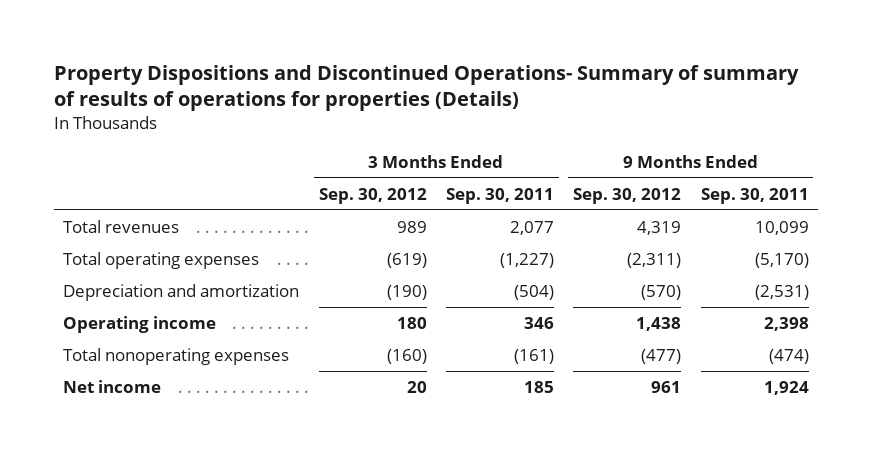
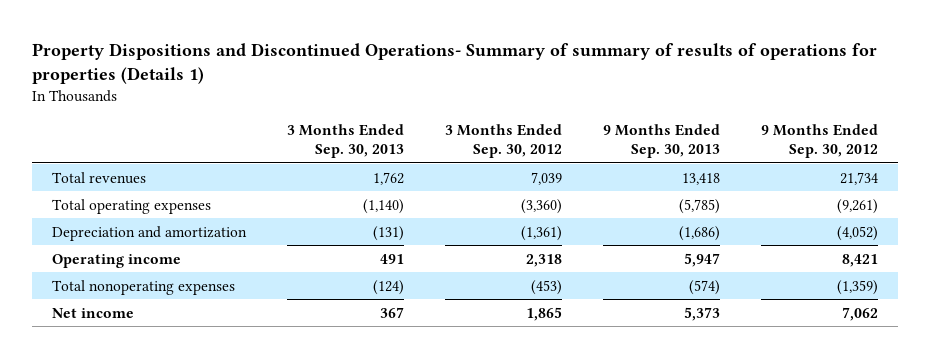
- Property Dispositions and Discontinued Operations- Summary of summary of results of operations for properties (Details)
+ Property Dispositions and Discontinued Operations- Summary of summary of results of operations for properties (Details 1)
- | 3 Months Ended Sep. 30, 2012 | 3 Months Ended Sep. 30, 2011 | 9 Months Ended Sep. 30, 2012 | 9 Months Ended Sep. 30, 2011
+ | 3 Months Ended Sep. 30, 2013 | 3 Months Ended Sep. 30, 2012 | 9 Months Ended Sep. 30, 2013 | 9 Months Ended Sep. 30, 2012
- Total revenues | 989 | 2,077 | 4,319 | 10,099
- Total operating expenses | (619) | (1,227) | (2,311) | (5,170)
- Depreciation and amortization | (190) | (504) | (570) | (2,531)
- Operating income | 180 | 346 | 1,438 | 2,398
- Total nonoperating expenses | (160) | (161) | (477) | (474)
- Net income | 20 | 185 | 961 | 1,924
+ Total revenues | 1,762 | 7,039 | 13,418 | 21,734
+ Total operating expenses | (1,140) | (3,360) | (5,785) | (9,261)
+ Depreciation and amortization | (131) | (1,361) | (1,686) | (4,052)
+ Operating income | 491 | 2,318 | 5,947 | 8,421
+ Total nonoperating expenses | (124) | (453) | (574) | (1,359)
+ Net income | 367 | 1,865 | 5,373 | 7,062

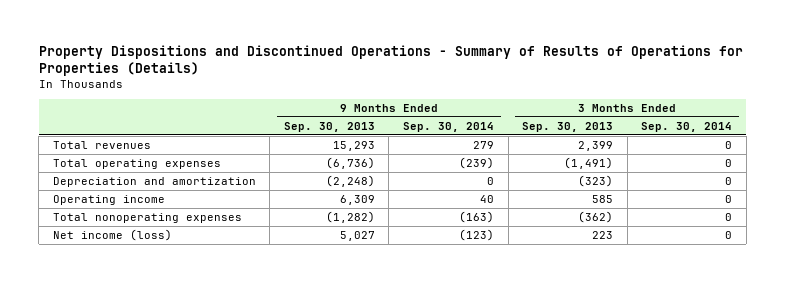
- Property Dispositions and Discontinued Operations- Summary of summary of results of operations for properties (Details 1)
+ Property Dispositions and Discontinued Operations - Summary of Results of Operations for Properties (Details)
- | 3 Months Ended Sep. 30, 2013 | 3 Months Ended Sep. 30, 2012 | 9 Months Ended Sep. 30, 2013 | 9 Months Ended Sep. 30, 2012
+ | 9 Months Ended Sep. 30, 2013 | 9 Months Ended Sep. 30, 2014 | 3 Months Ended Sep. 30, 2013 | 3 Months Ended Sep. 30, 2014
- Total revenues | 1,762 | 7,039 | 13,418 | 21,734
- Total operating expenses | (1,140) | (3,360) | (5,785) | (9,261)
- Depreciation and amortization | (131) | (1,361) | (1,686) | (4,052)
- Operating income | 491 | 2,318 | 5,947 | 8,421
- Total nonoperating expenses | (124) | (453) | (574) | (1,359)
- Net income | 367 | 1,865 | 5,373 | 7,062
+ Total revenues | 15,293 | 279 | 2,399 | 0
+ Total operating expenses | (6,736) | (239) | (1,491) | 0
+ Depreciation and amortization | (2,248) | 0 | (323) | 0
+ Operating income | 6,309 | 40 | 585 | 0
+ Total nonoperating expenses | (1,282) | (163) | (362) | 0
+ Net income (loss) | 5,027 | (123) | 223 | 0

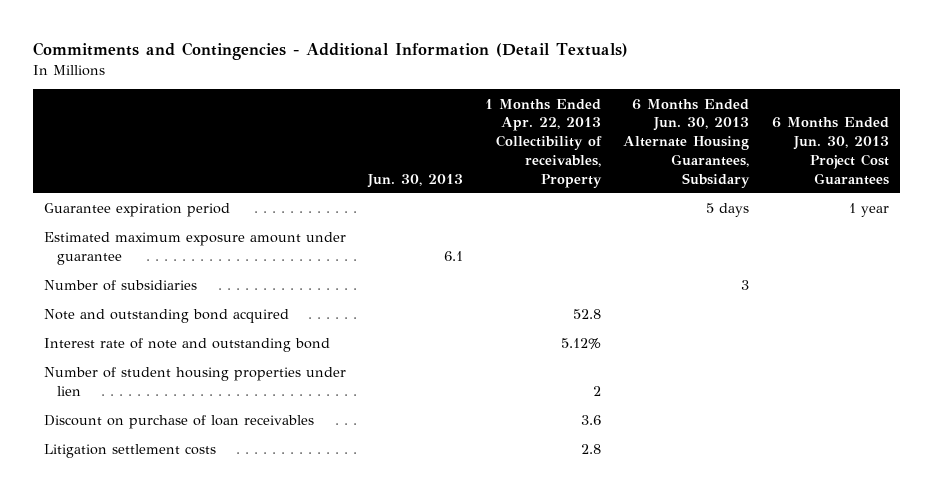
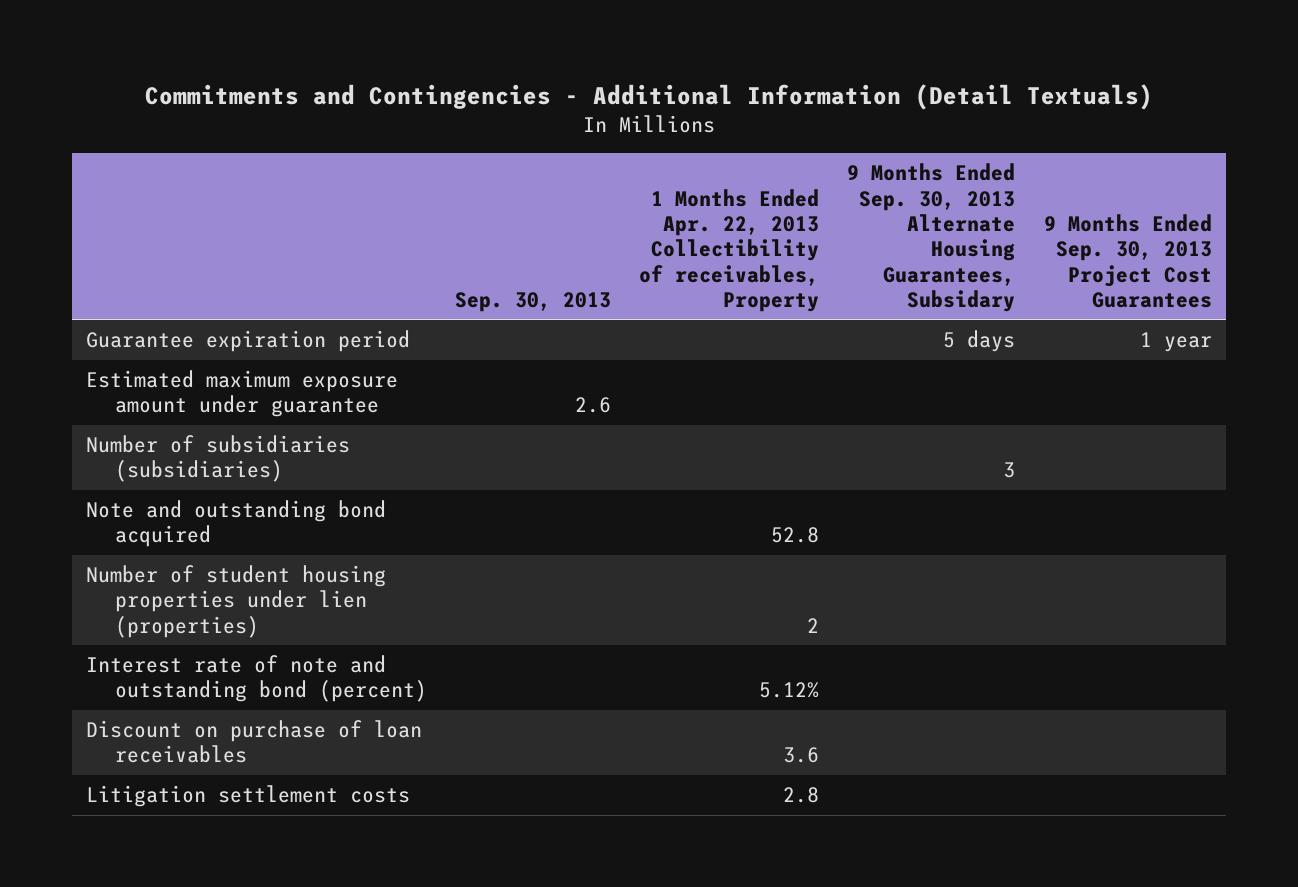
- | Jun. 30, 2013 | 1 Months Ended Apr. 22, 2013 Collectibility of receivables, Property | 6 Months Ended Jun. 30, 2013 Alternate Housing Guarantees, Subsidary | 6 Months Ended Jun. 30, 2013 Project Cost Guarantees
+ | Sep. 30, 2013 | 1 Months Ended Apr. 22, 2013 Collectibility of receivables, Property | 9 Months Ended Sep. 30, 2013 Alternate Housing Guarantees, Subsidary | 9 Months Ended Sep. 30, 2013 Project Cost Guarantees
- Number of subsidiaries | | | 3 |
+ Number of subsidiaries (subsidiaries) | | | 3 |
- Interest rate of note and outstanding bond | | 5.12% | |
- Number of student housing properties under lien | | 2 | |
+ Number of student housing properties under lien (properties) | | 2 | |
+ Interest rate of note and outstanding bond (percent) | | 5.12% | |

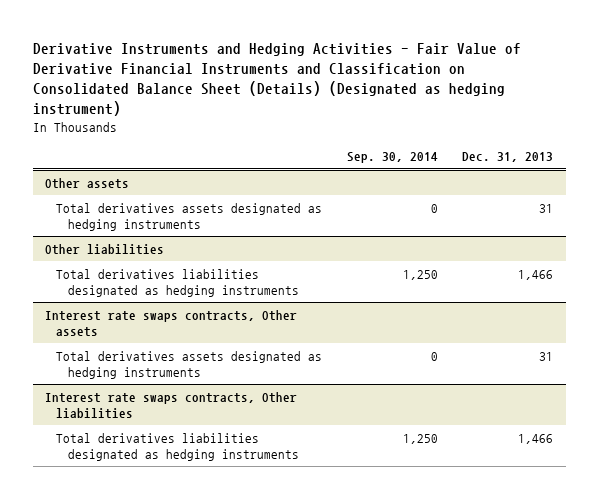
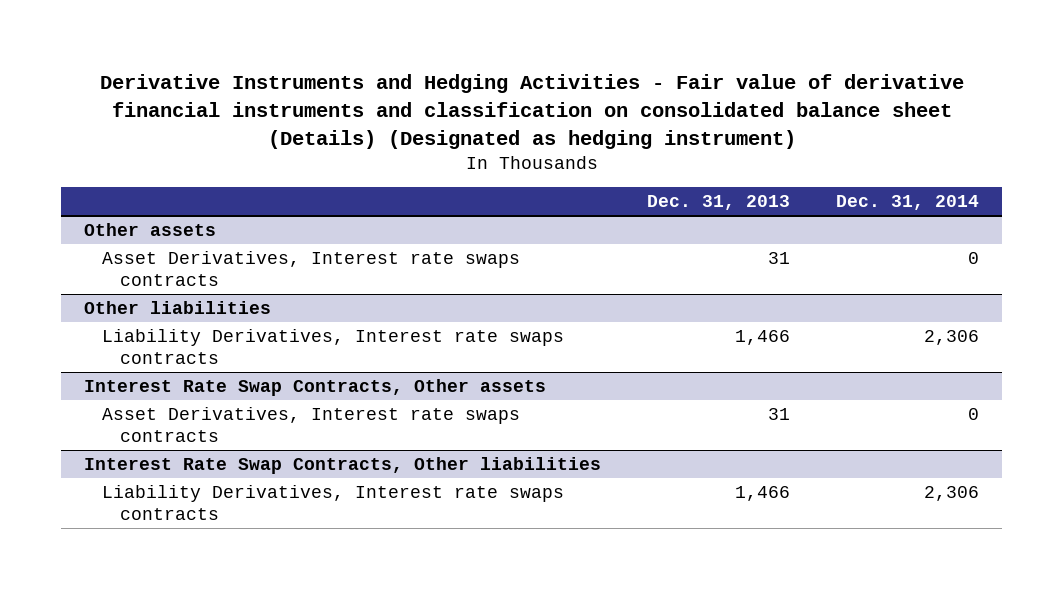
- Derivative Instruments and Hedging Activities - Fair Value of Derivative Financial Instruments and Classification on Consolidated Balance Sheet (Details) (Designated as hedging instrument)
+ Derivative Instruments and Hedging Activities - Fair value of derivative financial instruments and classification on consolidated balance sheet (Details) (Designated as hedging instrument)
- | Sep. 30, 2014 | Dec. 31, 2013
+ | Dec. 31, 2013 | Dec. 31, 2014
@ Other assets
- Total derivatives assets designated as hedging instruments | 0 | 31
+ Asset Derivatives, Interest rate swaps contracts | 31 | 0
@ Other liabilities
- Total derivatives liabilities designated as hedging instruments | 1,250 | 1,466
- Interest rate swaps contracts, Other assets
- Total derivatives assets designated as hedging instruments | 0 | 31
- Interest rate swaps contracts, Other liabilities
- Total derivatives liabilities designated as hedging instruments | 1,250 | 1,466
@ Other liabilities
+ Liability Derivatives, Interest rate swaps contracts | 1,466 | 2,306
+ Interest Rate Swap Contracts, Other assets
+ Asset Derivatives, Interest rate swaps contracts | 31 | 0
+ Interest Rate Swap Contracts, Other liabilities
+ Liability Derivatives, Interest rate swaps contracts | 1,466 | 2,306

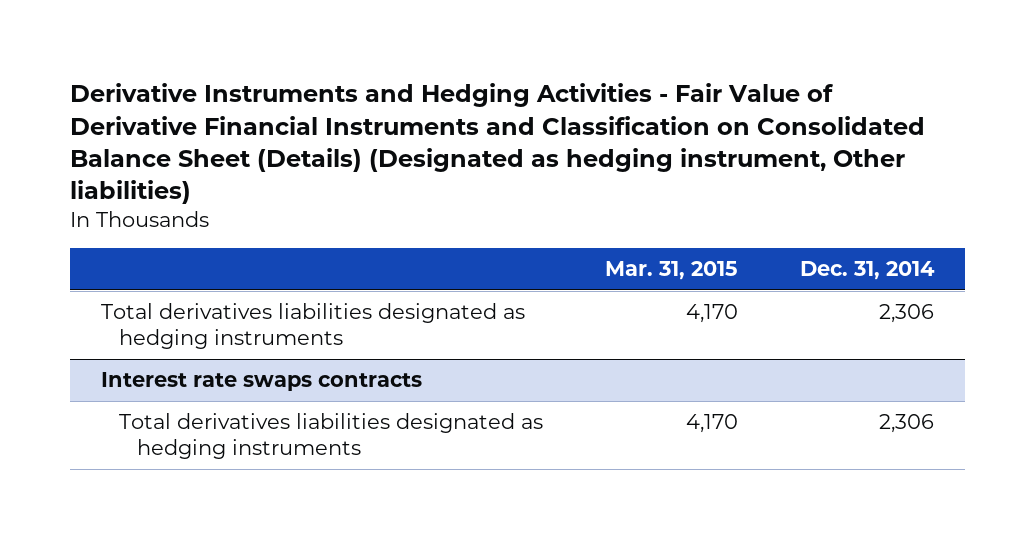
- Derivative Instruments and Hedging Activities - Fair value of derivative financial instruments and classification on consolidated balance sheet (Details) (Designated as hedging instrument)
+ Derivative Instruments and Hedging Activities - Fair Value of Derivative Financial Instruments and Classification on Consolidated Balance Sheet (Details) (Designated as hedging instrument, Other liabilities)
- | Dec. 31, 2013 | Dec. 31, 2014
+ | Mar. 31, 2015 | Dec. 31, 2014
- Other assets
- Asset Derivatives, Interest rate swaps contracts | 31 | 0
- Other liabilities
- Liability Derivatives, Interest rate swaps contracts | 1,466 | 2,306
- Interest Rate Swap Contracts, Other assets
- Asset Derivatives, Interest rate swaps contracts | 31 | 0
- Interest Rate Swap Contracts, Other liabilities
- Liability Derivatives, Interest rate swaps contracts | 1,466 | 2,306
+ Total derivatives liabilities designated as hedging instruments | 4,170 | 2,306
+ Interest rate swaps contracts
+ Total derivatives liabilities designated as hedging instruments | 4,170 | 2,306

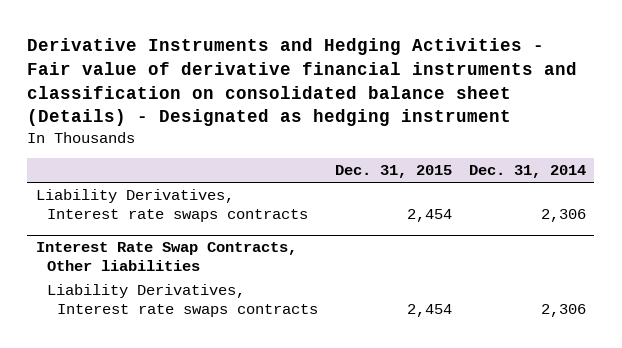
- Derivative Instruments and Hedging Activities - Fair Value of Derivative Financial Instruments and Classification on Consolidated Balance Sheet (Details) (Designated as hedging instrument, Other liabilities)
+ Derivative Instruments and Hedging Activities - Fair value of derivative financial instruments and classification on consolidated balance sheet (Details) - Designated as hedging instrument
- | Mar. 31, 2015 | Dec. 31, 2014
+ | Dec. 31, 2015 | Dec. 31, 2014
- Total derivatives liabilities designated as hedging instruments | 4,170 | 2,306
- Interest rate swaps contracts
- Total derivatives liabilities designated as hedging instruments | 4,170 | 2,306
+ Liability Derivatives, Interest rate swaps contracts | 2,454 | 2,306
+ Interest Rate Swap Contracts, Other liabilities
+ Liability Derivatives, Interest rate swaps contracts | 2,454 | 2,306

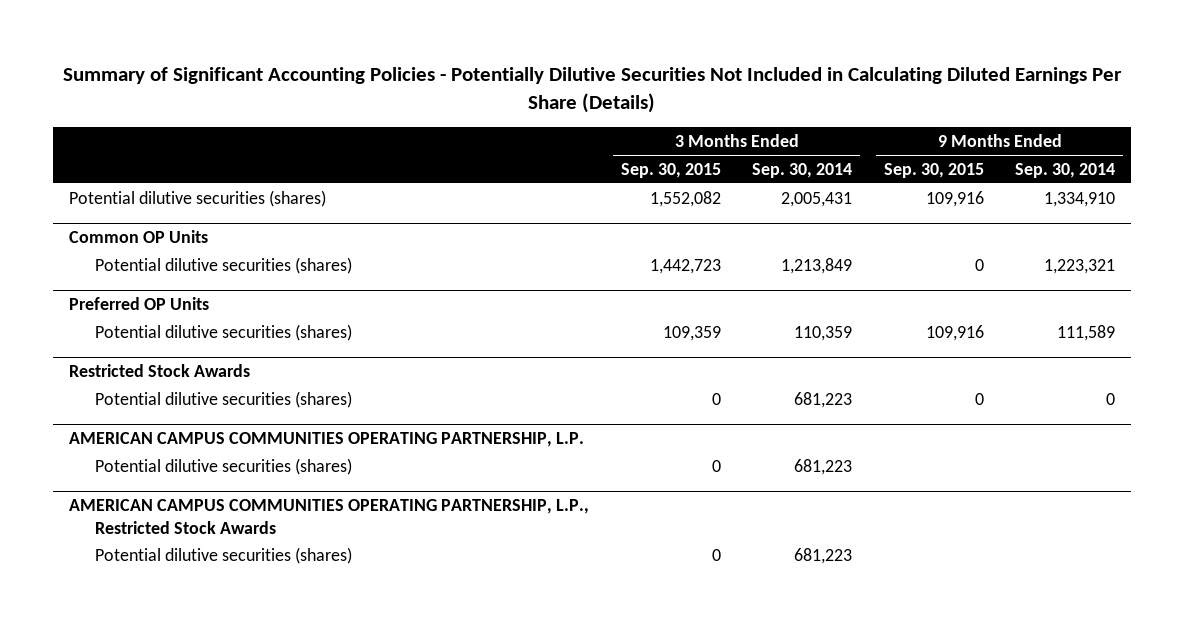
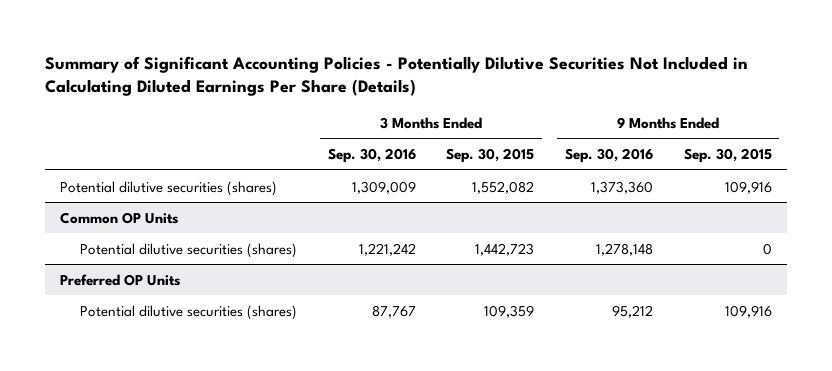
- | 3 Months Ended Sep. 30, 2015 | 3 Months Ended Sep. 30, 2014 | 9 Months Ended Sep. 30, 2015 | 9 Months Ended Sep. 30, 2014
+ | 3 Months Ended Sep. 30, 2016 | 3 Months Ended Sep. 30, 2015 | 9 Months Ended Sep. 30, 2016 | 9 Months Ended Sep. 30, 2015
- Restricted Stock Awards
- Potential dilutive securities (shares) | 0 | 681,223 | 0 | 0
- AMERICAN CAMPUS COMMUNITIES OPERATING PARTNERSHIP, L.P.
- Potential dilutive securities (shares) | 0 | 681,223 | |
- AMERICAN CAMPUS COMMUNITIES OPERATING PARTNERSHIP, L.P., Restricted Stock Awards
- Potential dilutive securities (shares) | 0 | 681,223 | |

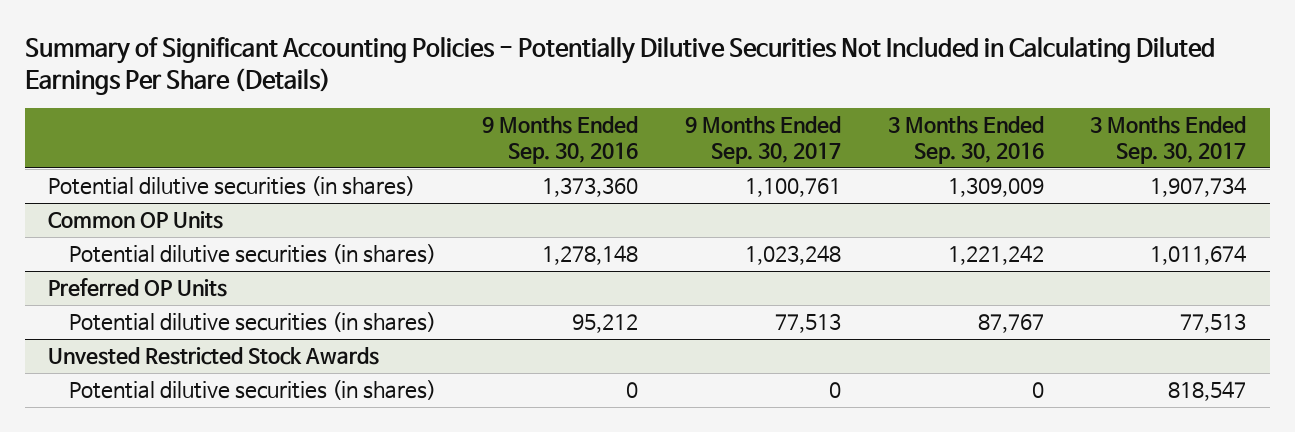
- | 3 Months Ended Sep. 30, 2016 | 3 Months Ended Sep. 30, 2015 | 9 Months Ended Sep. 30, 2016 | 9 Months Ended Sep. 30, 2015
+ | 9 Months Ended Sep. 30, 2016 | 9 Months Ended Sep. 30, 2017 | 3 Months Ended Sep. 30, 2016 | 3 Months Ended Sep. 30, 2017
- Potential dilutive securities (shares) | 1,309,009 | 1,552,082 | 1,373,360 | 109,916
+ Potential dilutive securities (in shares) | 1,373,360 | 1,100,761 | 1,309,009 | 1,907,734
@ Common OP Units
- Potential dilutive securities (shares) | 1,221,242 | 1,442,723 | 1,278,148 | 0
+ Potential dilutive securities (in shares) | 1,278,148 | 1,023,248 | 1,221,242 | 1,011,674
@ Preferred OP Units
- Potential dilutive securities (shares) | 87,767 | 109,359 | 95,212 | 109,916
+ Potential dilutive securities (in shares) | 95,212 | 77,513 | 87,767 | 77,513
+ Unvested Restricted Stock Awards
+ Potential dilutive securities (in shares) | 0 | 0 | 0 | 818,547

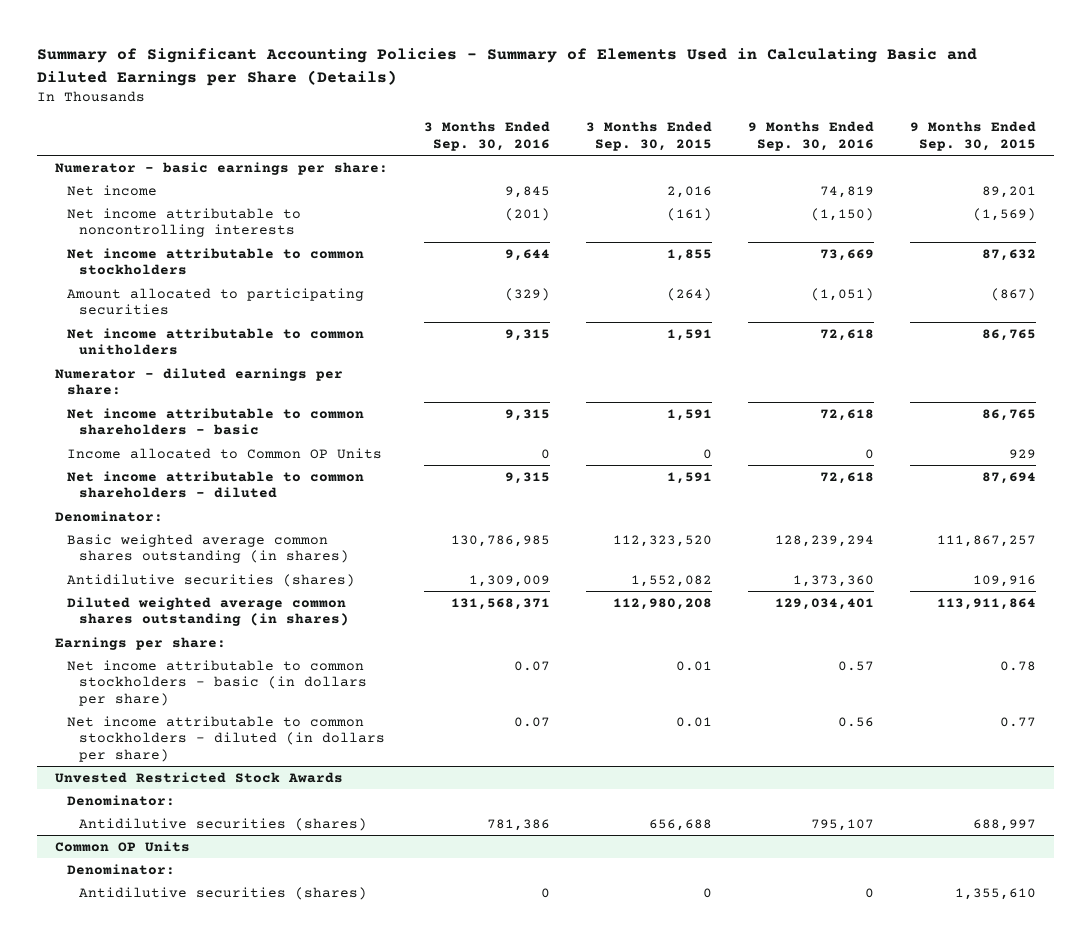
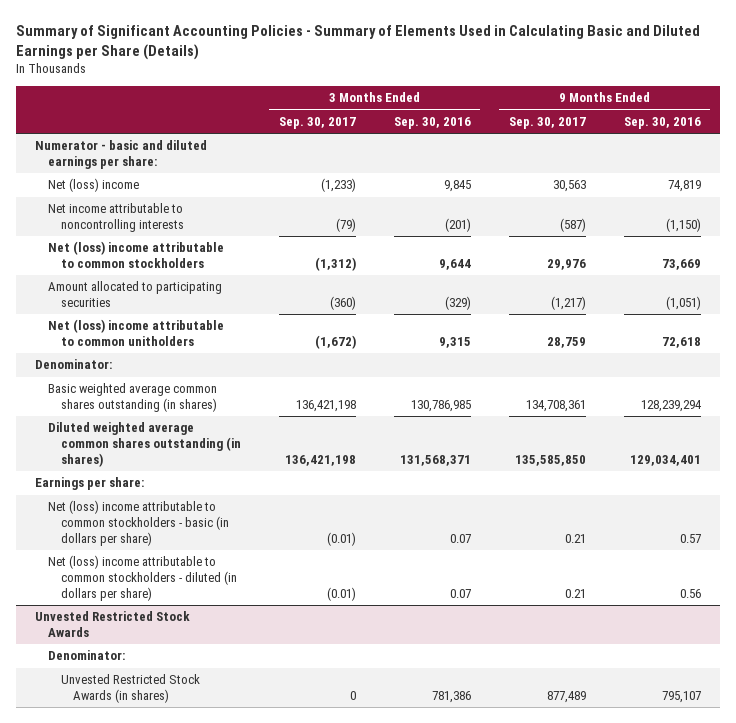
- | 3 Months Ended Sep. 30, 2016 | 3 Months Ended Sep. 30, 2015 | 9 Months Ended Sep. 30, 2016 | 9 Months Ended Sep. 30, 2015
+ | 3 Months Ended Sep. 30, 2017 | 3 Months Ended Sep. 30, 2016 | 9 Months Ended Sep. 30, 2017 | 9 Months Ended Sep. 30, 2016
- Numerator - basic earnings per share:
- Net income | 9,845 | 2,016 | 74,819 | 89,201
+ Numerator - basic and diluted earnings per share:
+ Net (loss) income | (1,233) | 9,845 | 30,563 | 74,819
- Net income attributable to common stockholders | 9,644 | 1,855 | 73,669 | 87,632
+ Net (loss) income attributable to common stockholders | (1,312) | 9,644 | 29,976 | 73,669
- Net income attributable to common unitholders | 9,315 | 1,591 | 72,618 | 86,765
- Numerator - diluted earnings per share:
- Net income attributable to common shareholders - basic | 9,315 | 1,591 | 72,618 | 86,765
- Income allocated to Common OP Units | 0 | 0 | 0 | 929
- Net income attributable to common shareholders - diluted | 9,315 | 1,591 | 72,618 | 87,694
+ Net (loss) income attributable to common unitholders | (1,672) | 9,315 | 28,759 | 72,618
- Antidilutive securities (shares) | 1,309,009 | 1,552,082 | 1,373,360 | 109,916
- Net income attributable to common stockholders - basic (in dollars per share) | 0.07 | 0.01 | 0.57 | 0.78
- Net income attributable to common stockholders - diluted (in dollars per share) | 0.07 | 0.01 | 0.56 | 0.77
+ Net (loss) income attributable to common stockholders - basic (in dollars per share) | (0.01) | 0.07 | 0.21 | 0.57
+ Net (loss) income attributable to common stockholders - diluted (in dollars per share) | (0.01) | 0.07 | 0.21 | 0.56
@ Unvested Restricted Stock Awards
- Antidilutive securities (shares) | 781,386 | 656,688 | 795,107 | 688,997
- Common OP Units
- Denominator:
- Antidilutive securities (shares) | 0 | 0 | 0 | 1,355,610
@ Unvested Restricted Stock Awards
+ Unvested Restricted Stock Awards (in shares) | 0 | 781,386 | 877,489 | 795,107

